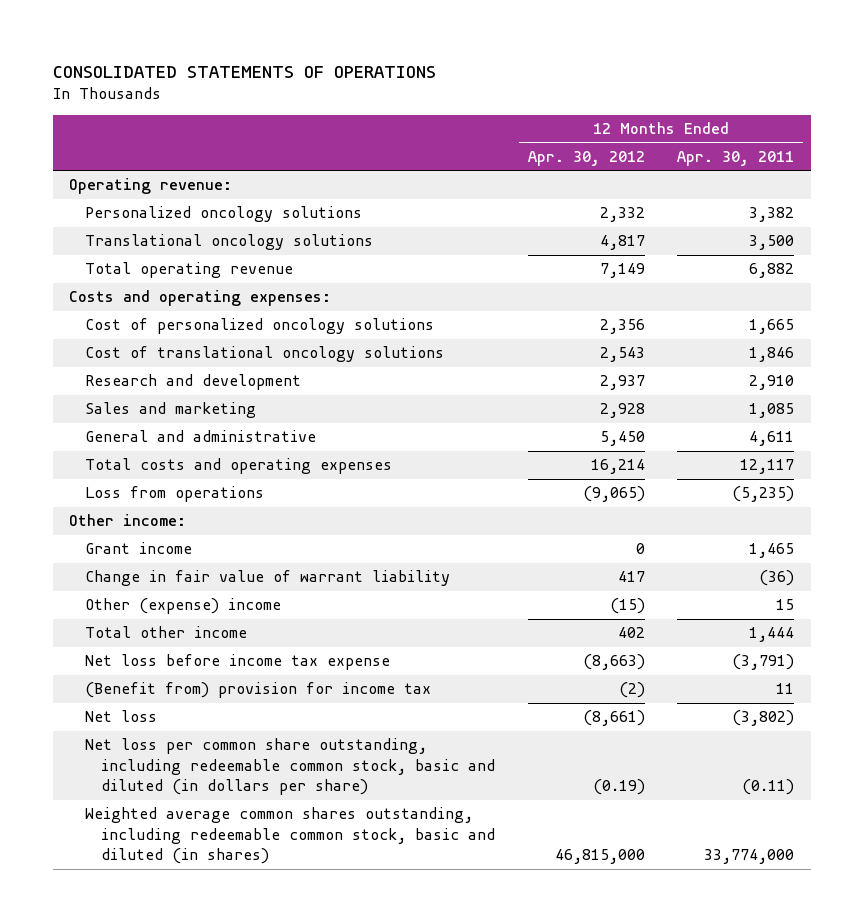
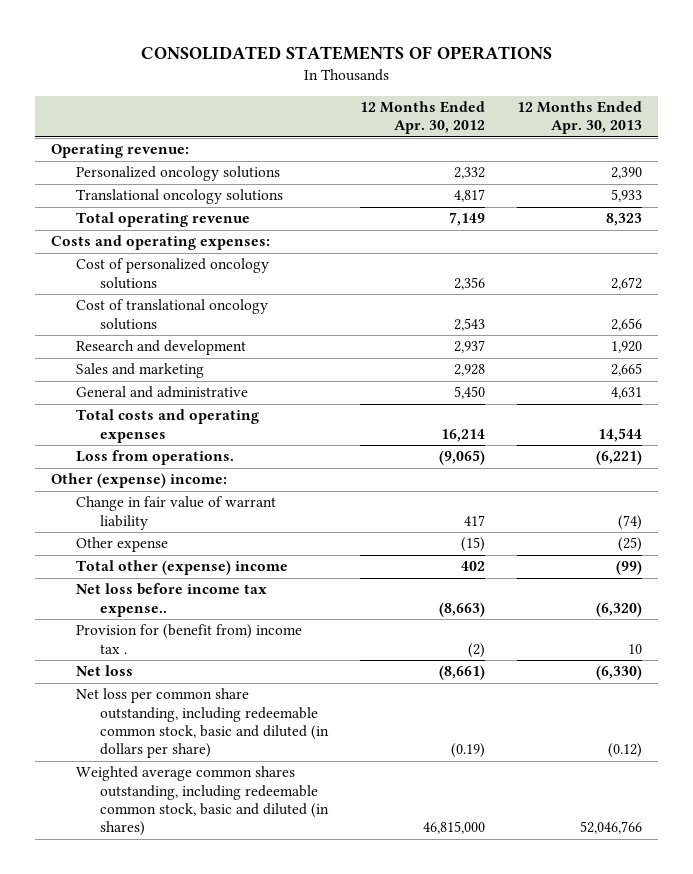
- | 12 Months Ended Apr. 30, 2012 | 12 Months Ended Apr. 30, 2011
+ | 12 Months Ended Apr. 30, 2012 | 12 Months Ended Apr. 30, 2013
- Loss from operations | (9,065) | (5,235)
- Other income:
- Grant income | 0 | 1,465
+ Loss from operations. | (9,065) | (6,221)
+ Other (expense) income:
- Other (expense) income | (15) | 15
- Total other income | 402 | 1,444
- Net loss before income tax expense | (8,663) | (3,791)
- (Benefit from) provision for income tax | (2) | 11
+ Other expense | (15) | (25)
+ Total other (expense) income | 402 | (99)
+ Net loss before income tax expense.. | (8,663) | (6,320)
+ Provision for (benefit from) income tax . | (2) | 10

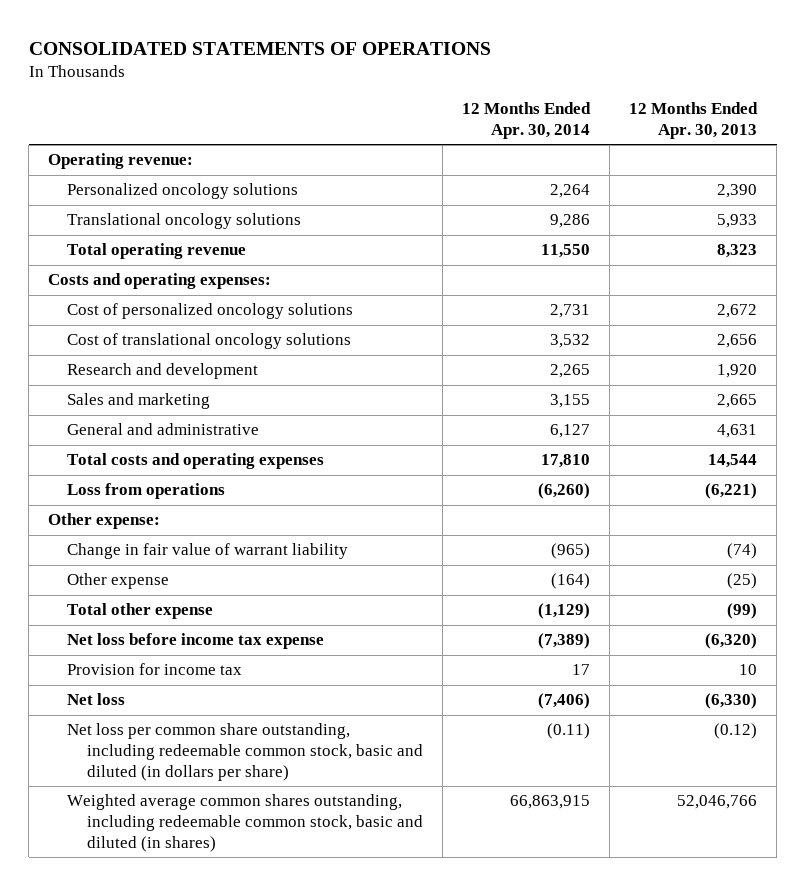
- | 12 Months Ended Apr. 30, 2012 | 12 Months Ended Apr. 30, 2013
+ | 12 Months Ended Apr. 30, 2014 | 12 Months Ended Apr. 30, 2013
- Loss from operations. | (9,065) | (6,221)
- Other (expense) income:
+ Loss from operations | (6,260) | (6,221)
+ Other expense:
- Total other (expense) income | 402 | (99)
- Net loss before income tax expense.. | (8,663) | (6,320)
- Provision for (benefit from) income tax . | (2) | 10
+ Total other expense | (1,129) | (99)
+ Net loss before income tax expense | (7,389) | (6,320)
+ Provision for income tax | 17 | 10

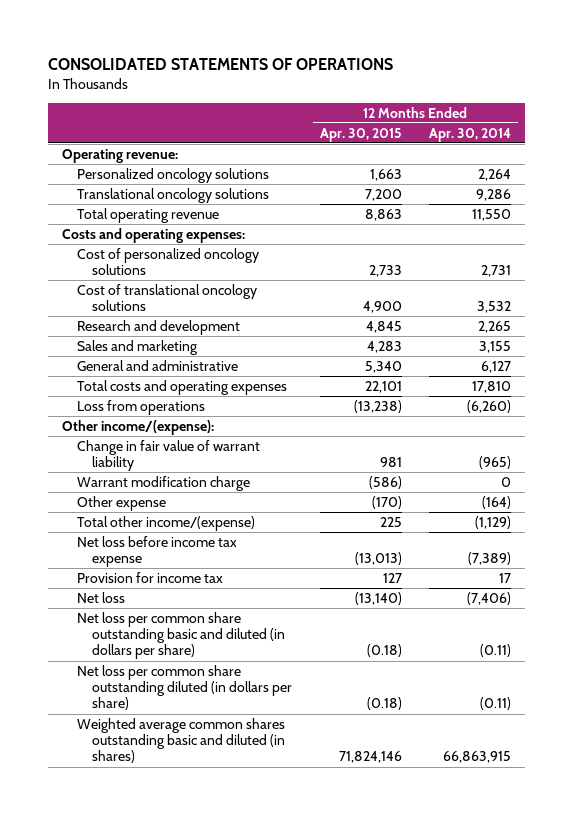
- | 12 Months Ended Apr. 30, 2014 | 12 Months Ended Apr. 30, 2013
+ | 12 Months Ended Apr. 30, 2015 | 12 Months Ended Apr. 30, 2014
- Other expense:
+ Other income/(expense):
+ Warrant modification charge | (586) | 0
- Total other expense | (1,129) | (99)
+ Total other income/(expense) | 225 | (1,129)
- Net loss per common share outstanding, including redeemable common stock, basic and diluted (in dollars per share) | (0.11) | (0.12)
- Weighted average common shares outstanding, including redeemable common stock, basic and diluted (in shares) | 66,863,915 | 52,046,766
+ Net loss per common share outstanding basic and diluted (in dollars per share) | (0.18) | (0.11)
+ Net loss per common share outstanding diluted (in dollars per share) | (0.18) | (0.11)
+ Weighted average common shares outstanding basic and diluted (in shares) | 71,824,146 | 66,863,915

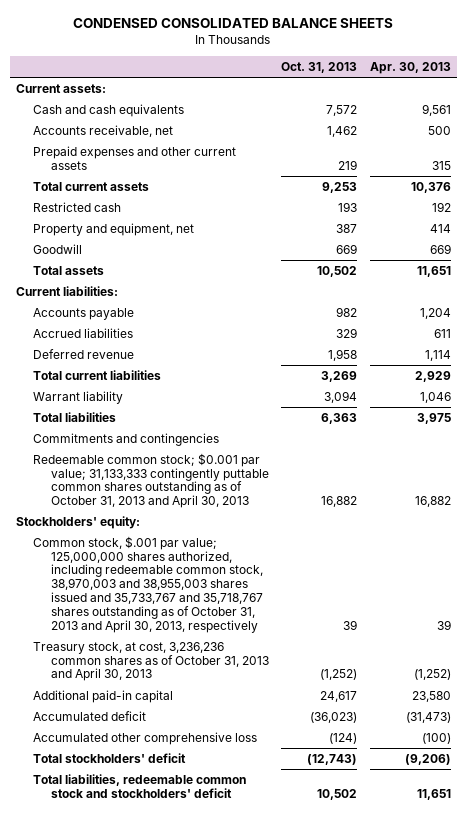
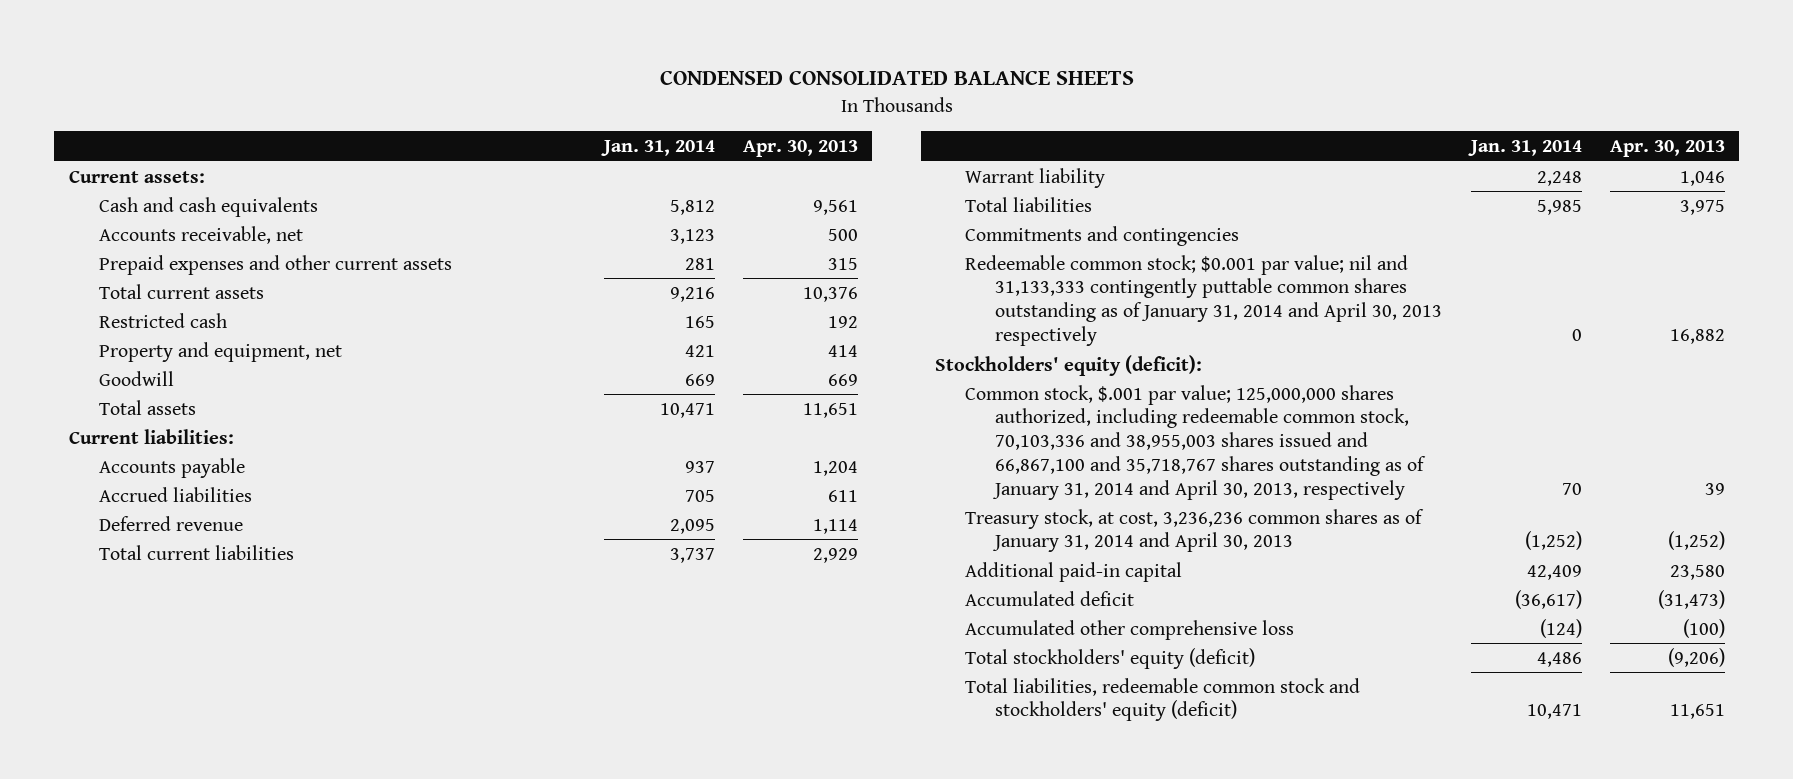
- | Oct. 31, 2013 | Apr. 30, 2013
+ | Jan. 31, 2014 | Apr. 30, 2013
- Redeemable common stock; $0.001 par value; 31,133,333 contingently puttable common shares outstanding as of October 31, 2013 and April 30, 2013 | 16,882 | 16,882
- Stockholders' equity:
- Common stock, $.001 par value; 125,000,000 shares authorized, including redeemable common stock, 38,970,003 and 38,955,003 shares issued and 35,733,767 and 35,718,767 shares outstanding as of October 31, 2013 and April 30, 2013, respectively | 39 | 39
- Treasury stock, at cost, 3,236,236 common shares as of October 31, 2013 and April 30, 2013 | (1,252) | (1,252)
+ Redeemable common stock; $0.001 par value; nil and 31,133,333 contingently puttable common shares outstanding as of January 31, 2014 and April 30, 2013 respectively | 0 | 16,882
+ Stockholders' equity (deficit):
+ Common stock, $.001 par value; 125,000,000 shares authorized, including redeemable common stock, 70,103,336 and 38,955,003 shares issued and 66,867,100 and 35,718,767 shares outstanding as of January 31, 2014 and April 30, 2013, respectively | 70 | 39
+ Treasury stock, at cost, 3,236,236 common shares as of January 31, 2014 and April 30, 2013 | (1,252) | (1,252)
- Total stockholders' deficit | (12,743) | (9,206)
- Total liabilities, redeemable common stock and stockholders' deficit | 10,502 | 11,651
+ Total stockholders' equity (deficit) | 4,486 | (9,206)
+ Total liabilities, redeemable common stock and stockholders' equity (deficit) | 10,471 | 11,651

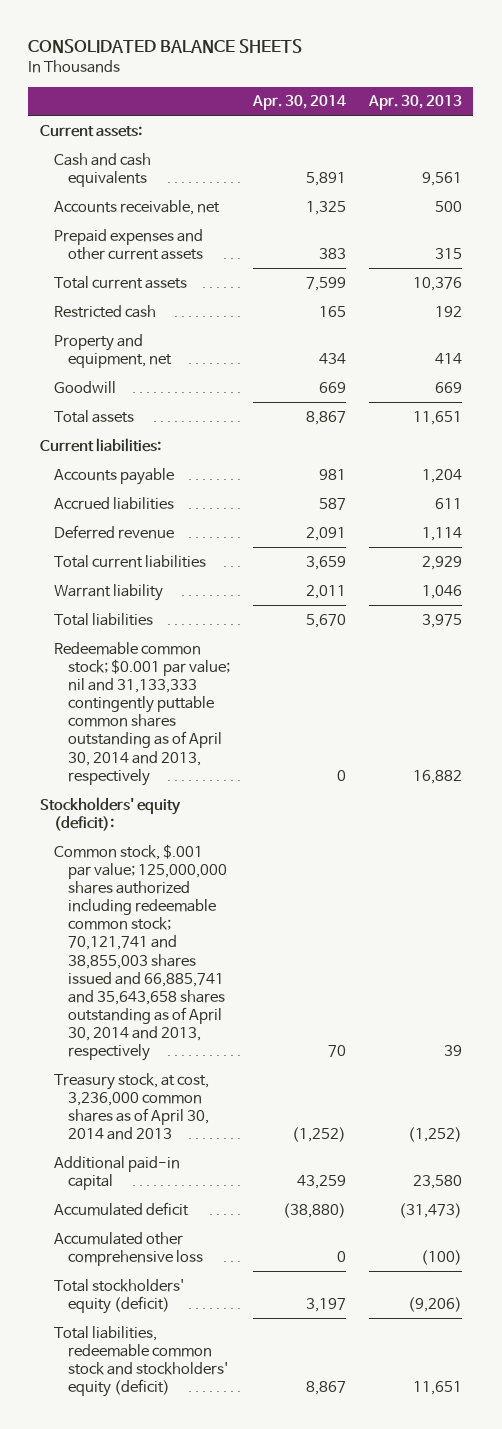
- CONDENSED CONSOLIDATED BALANCE SHEETS
+ CONSOLIDATED BALANCE SHEETS
- | Jan. 31, 2014 | Apr. 30, 2013
+ | Apr. 30, 2014 | Apr. 30, 2013
- Commitments and contingencies
- Redeemable common stock; $0.001 par value; nil and 31,133,333 contingently puttable common shares outstanding as of January 31, 2014 and April 30, 2013 respectively | 0 | 16,882
+ Redeemable common stock; $0.001 par value; nil and 31,133,333 contingently puttable common shares outstanding as of April 30, 2014 and 2013, respectively | 0 | 16,882
- Common stock, $.001 par value; 125,000,000 shares authorized, including redeemable common stock, 70,103,336 and 38,955,003 shares issued and 66,867,100 and 35,718,767 shares outstanding as of January 31, 2014 and April 30, 2013, respectively | 70 | 39
- Treasury stock, at cost, 3,236,236 common shares as of January 31, 2014 and April 30, 2013 | (1,252) | (1,252)
+ Common stock, $.001 par value; 125,000,000 shares authorized including redeemable common stock; 70,121,741 and 38,855,003 shares issued and 66,885,741 and 35,643,658 shares outstanding as of April 30, 2014 and 2013, respectively | 70 | 39
+ Treasury stock, at cost, 3,236,000 common shares as of April 30, 2014 and 2013 | (1,252) | (1,252)

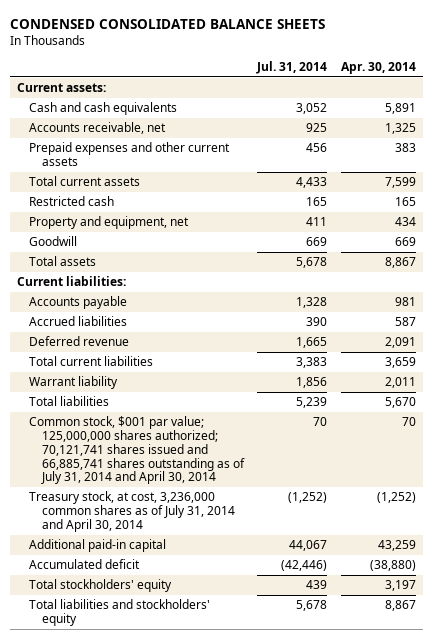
- CONSOLIDATED BALANCE SHEETS
+ CONDENSED CONSOLIDATED BALANCE SHEETS
- | Apr. 30, 2014 | Apr. 30, 2013
+ | Jul. 31, 2014 | Apr. 30, 2014
- Redeemable common stock; $0.001 par value; nil and 31,133,333 contingently puttable common shares outstanding as of April 30, 2014 and 2013, respectively | 0 | 16,882
- Stockholders' equity (deficit):
- Common stock, $.001 par value; 125,000,000 shares authorized including redeemable common stock; 70,121,741 and 38,855,003 shares issued and 66,885,741 and 35,643,658 shares outstanding as of April 30, 2014 and 2013, respectively | 70 | 39
- Treasury stock, at cost, 3,236,000 common shares as of April 30, 2014 and 2013 | (1,252) | (1,252)
+ Common stock, $001 par value; 125,000,000 shares authorized; 70,121,741 shares issued and 66,885,741 shares outstanding as of July 31, 2014 and April 30, 2014 | 70 | 70
+ Treasury stock, at cost, 3,236,000 common shares as of July 31, 2014 and April 30, 2014 | (1,252) | (1,252)
- Accumulated other comprehensive loss | 0 | (100)
- Total stockholders' equity (deficit) | 3,197 | (9,206)
- Total liabilities, redeemable common stock and stockholders' equity (deficit) | 8,867 | 11,651
+ Total stockholders' equity | 439 | 3,197
+ Total liabilities and stockholders' equity | 5,678 | 8,867

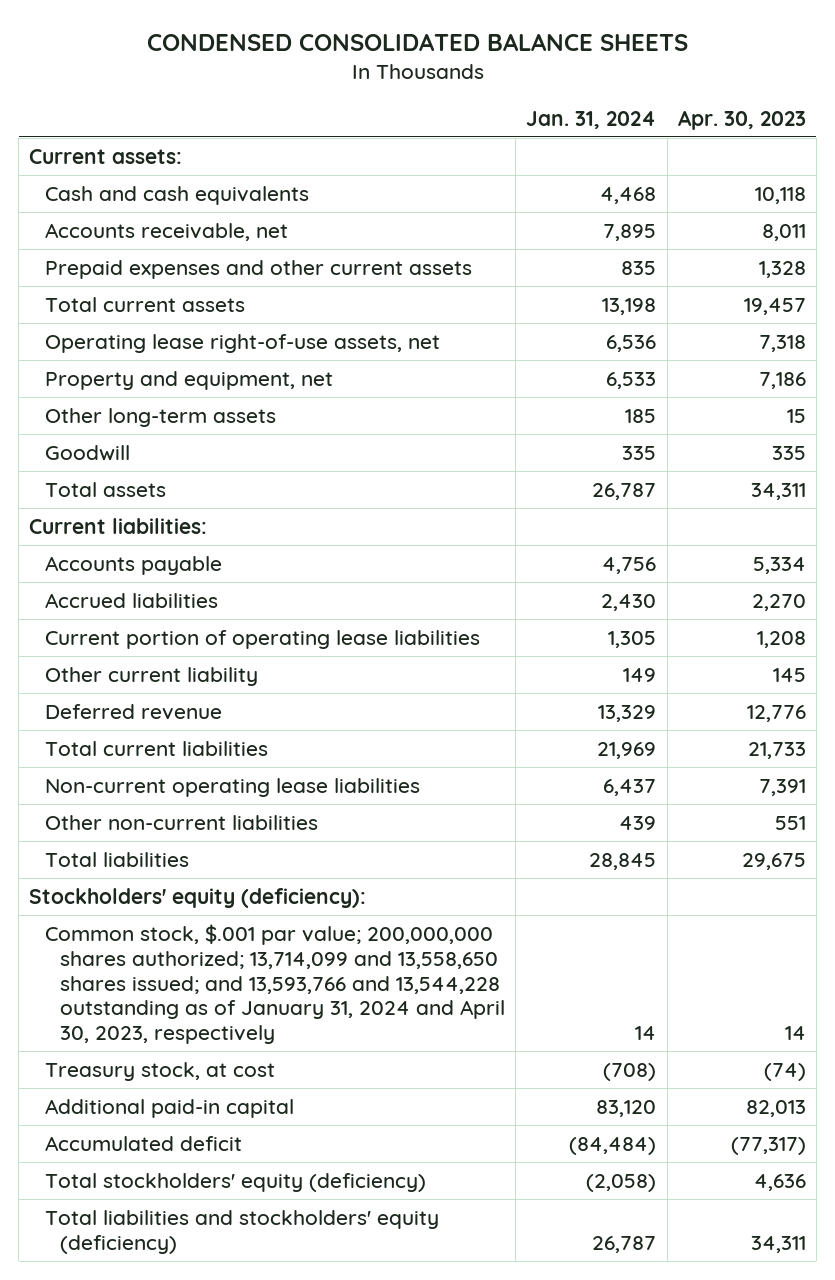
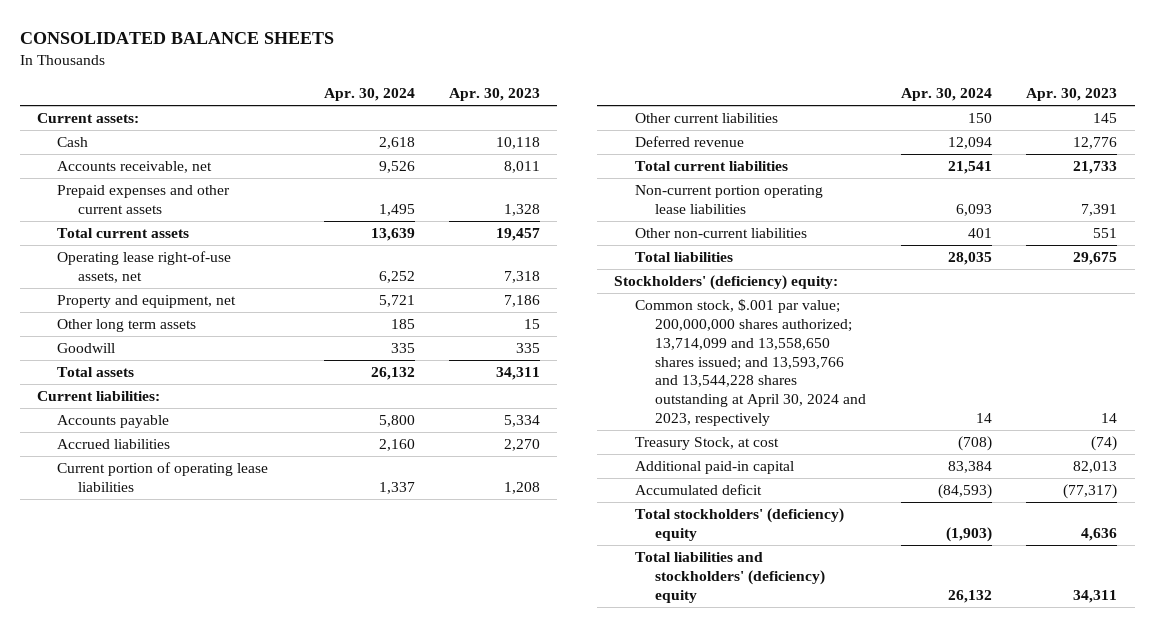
- CONDENSED CONSOLIDATED BALANCE SHEETS
+ CONSOLIDATED BALANCE SHEETS
- | Jan. 31, 2024 | Apr. 30, 2023
+ | Apr. 30, 2024 | Apr. 30, 2023
- Cash and cash equivalents | 4,468 | 10,118
+ Cash | 2,618 | 10,118
- Other long-term assets | 185 | 15
+ Other long term assets | 185 | 15
- Other current liability | 149 | 145
+ Other current liabilities | 150 | 145
- Non-current operating lease liabilities | 6,437 | 7,391
+ Non-current portion operating lease liabilities | 6,093 | 7,391
- Stockholders' equity (deficiency):
- Common stock, $.001 par value; 200,000,000 shares authorized; 13,714,099 and 13,558,650 shares issued; and 13,593,766 and 13,544,228 outstanding as of January 31, 2024 and April 30, 2023, respectively | 14 | 14
- Treasury stock, at cost | (708) | (74)
+ Stockholders' (deficiency) equity:
+ Common stock, $.001 par value; 200,000,000 shares authorized; 13,714,099 and 13,558,650 shares issued; and 13,593,766 and 13,544,228 shares outstanding at April 30, 2024 and 2023, respectively | 14 | 14
+ Treasury Stock, at cost | (708) | (74)
- Total stockholders' equity (deficiency) | (2,058) | 4,636
- Total liabilities and stockholders' equity (deficiency) | 26,787 | 34,311
+ Total stockholders' (deficiency) equity | (1,903) | 4,636
+ Total liabilities and stockholders' (deficiency) equity | 26,132 | 34,311

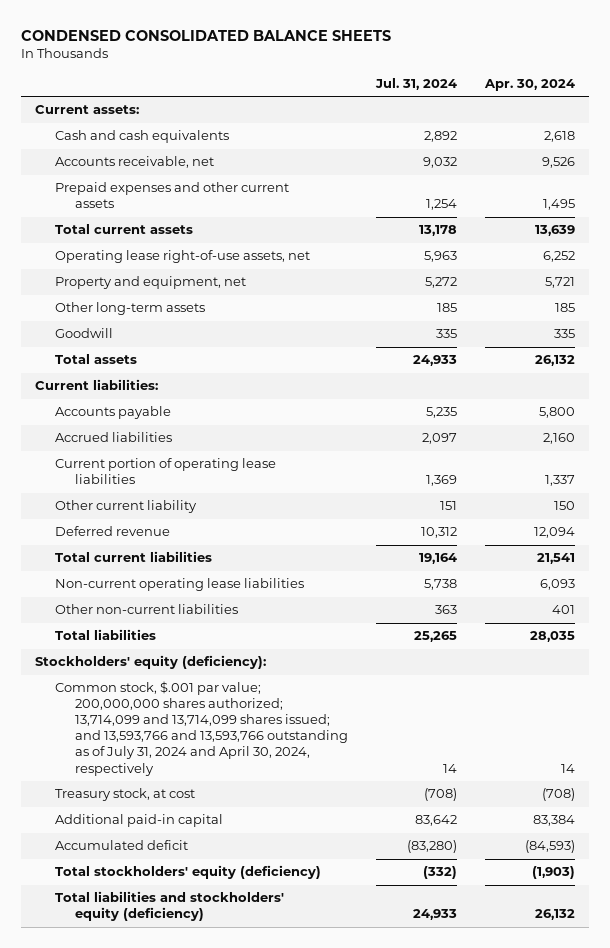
- CONSOLIDATED BALANCE SHEETS
+ CONDENSED CONSOLIDATED BALANCE SHEETS
- | Apr. 30, 2024 | Apr. 30, 2023
+ | Jul. 31, 2024 | Apr. 30, 2024
- Cash | 2,618 | 10,118
+ Cash and cash equivalents | 2,892 | 2,618
- Other long term assets | 185 | 15
+ Other long-term assets | 185 | 185
- Other current liabilities | 150 | 145
+ Other current liability | 151 | 150
- Non-current portion operating lease liabilities | 6,093 | 7,391
+ Non-current operating lease liabilities | 5,738 | 6,093
- Stockholders' (deficiency) equity:
- Common stock, $.001 par value; 200,000,000 shares authorized; 13,714,099 and 13,558,650 shares issued; and 13,593,766 and 13,544,228 shares outstanding at April 30, 2024 and 2023, respectively | 14 | 14
- Treasury Stock, at cost | (708) | (74)
+ Stockholders' equity (deficiency):
+ Common stock, $.001 par value; 200,000,000 shares authorized; 13,714,099 and 13,714,099 shares issued; and 13,593,766 and 13,593,766 outstanding as of July 31, 2024 and April 30, 2024, respectively | 14 | 14
+ Treasury stock, at cost | (708) | (708)
- Total stockholders' (deficiency) equity | (1,903) | 4,636
- Total liabilities and stockholders' (deficiency) equity | 26,132 | 34,311
+ Total stockholders' equity (deficiency) | (332) | (1,903)
+ Total liabilities and stockholders' equity (deficiency) | 24,933 | 26,132

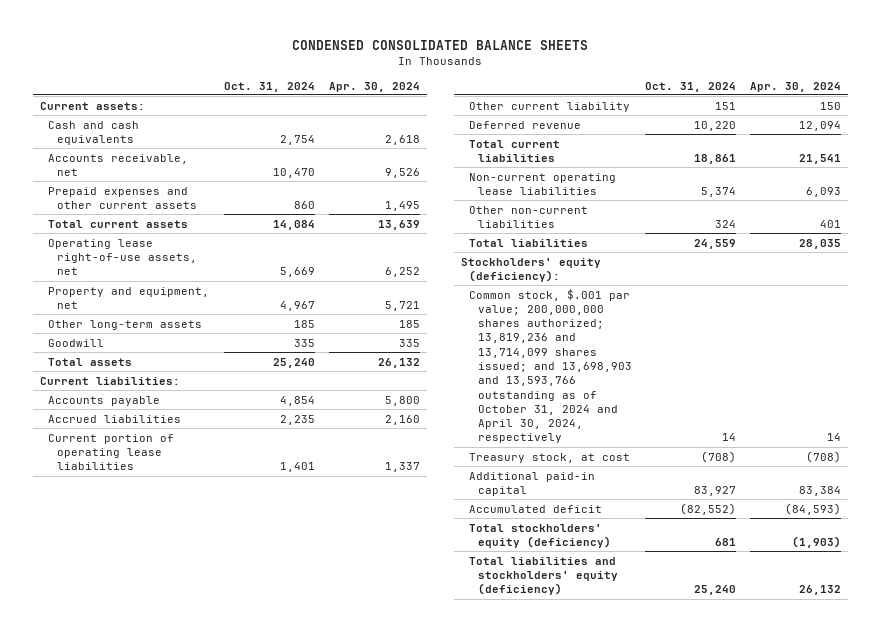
- | Jul. 31, 2024 | Apr. 30, 2024
+ | Oct. 31, 2024 | Apr. 30, 2024
- Common stock, $.001 par value; 200,000,000 shares authorized; 13,714,099 and 13,714,099 shares issued; and 13,593,766 and 13,593,766 outstanding as of July 31, 2024 and April 30, 2024, respectively | 14 | 14
+ Common stock, $.001 par value; 200,000,000 shares authorized; 13,819,236 and 13,714,099 shares issued; and 13,698,903 and 13,593,766 outstanding as of October 31, 2024 and April 30, 2024, respectively | 14 | 14

